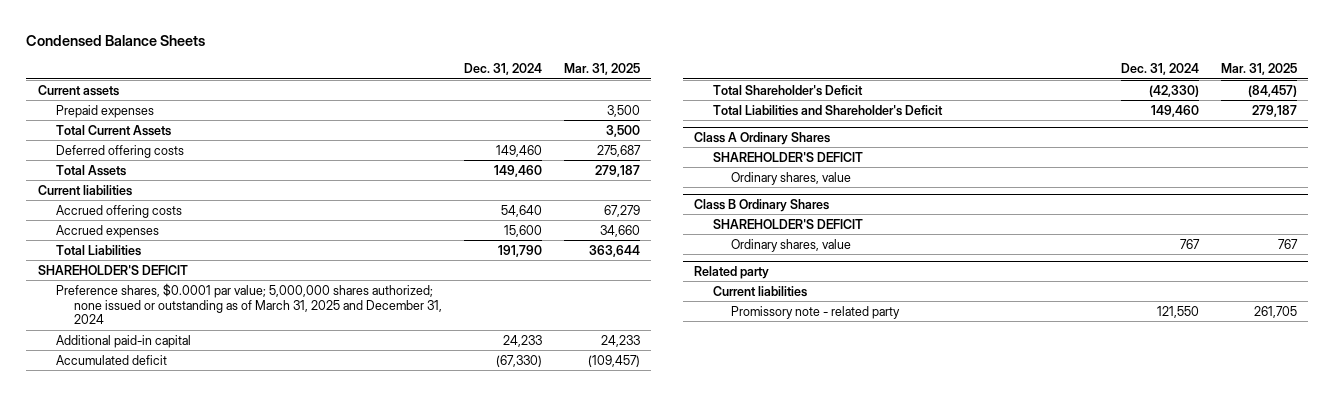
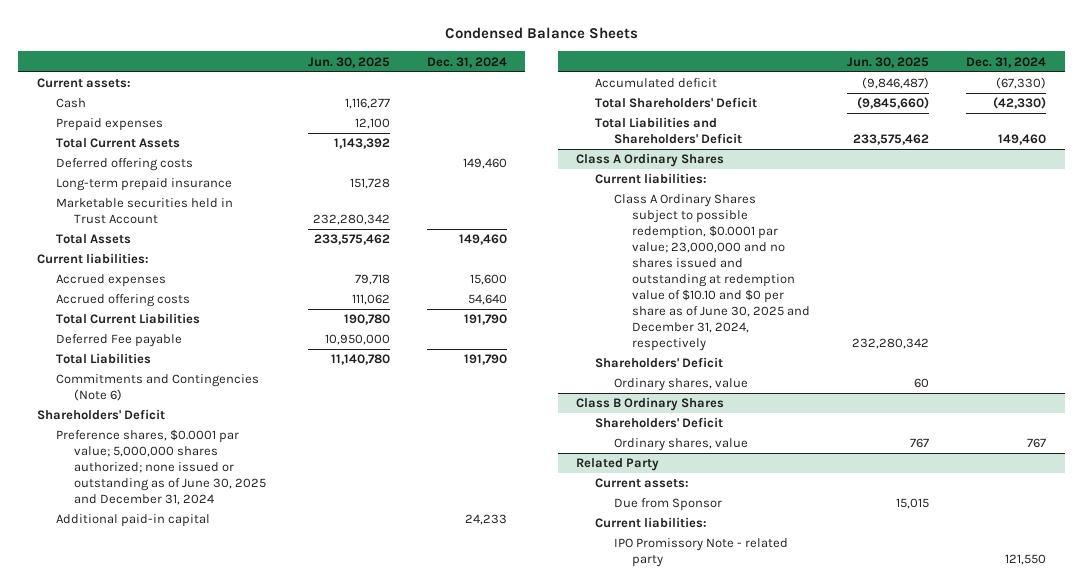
- | Dec. 31, 2024 | Mar. 31, 2025
+ | Jun. 30, 2025 | Dec. 31, 2024
- Current assets
+ Current assets:
+ Cash | 1,116,277 |
+ Long-term prepaid insurance | 151,728 |
+ Marketable securities held in Trust Account | 232,280,342 |
- Current liabilities
+ Current liabilities:
moved down: Accrued offering costs | 111,062 | 54,640
+ Total Current Liabilities | 190,780 | 191,790
+ Deferred Fee payable | 10,950,000 |
- SHAREHOLDER'S DEFICIT
- Preference shares, $0.0001 par value; 5,000,000 shares authorized; none issued or outstanding as of March 31, 2025 and December 31, 2024
+ Commitments and Contingencies (Note 6)
+ Shareholders' Deficit
+ Preference shares, $0.0001 par value; 5,000,000 shares authorized; none issued or outstanding as of June 30, 2025 and December 31, 2024
- Total Shareholder's Deficit | (42,330) | (84,457)
- Total Liabilities and Shareholder's Deficit | 149,460 | 279,187
+ Total Shareholders' Deficit | (9,845,660) | (42,330)
+ Total Liabilities and Shareholders' Deficit | 233,575,462 | 149,460
@ Class A Ordinary Shares
- SHAREHOLDER'S DEFICIT
+ Current liabilities:
+ Class A Ordinary Shares subject to possible redemption, $0.0001 par value; 23,000,000 and no shares issued and outstanding at redemption value of $10.10 and $0 per share as of June 30, 2025 and December 31, 2024, respectively | 232,280,342 |
+ Shareholders' Deficit
@ Class B Ordinary Shares
- SHAREHOLDER'S DEFICIT
+ Shareholders' Deficit
- Related party
- Current liabilities
- Promissory note - related party | 121,550 | 261,705
+ Related Party
+ Current assets:
+ Due from Sponsor | 15,015 |
+ Current liabilities:
+ IPO Promissory Note - related party | | 121,550

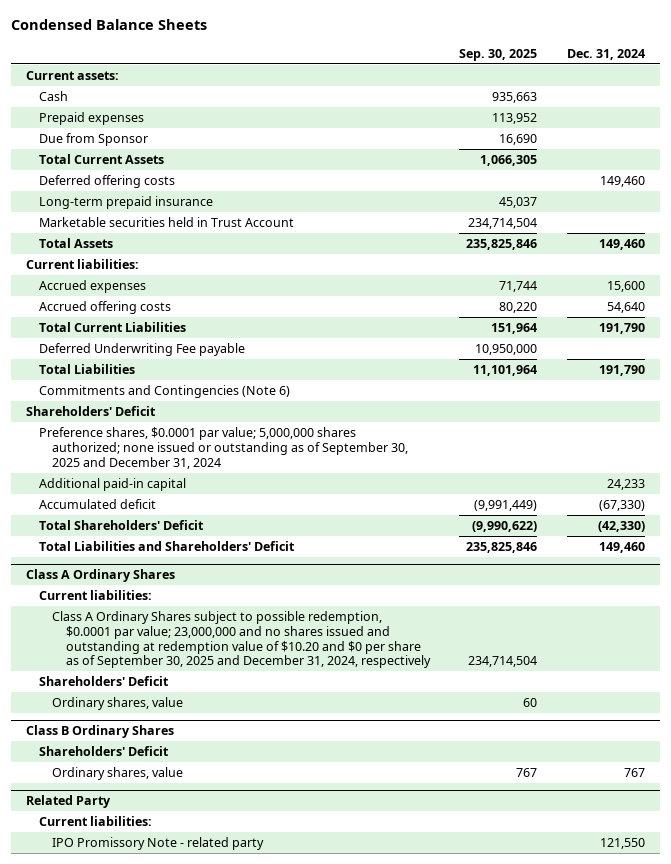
- | Jun. 30, 2025 | Dec. 31, 2024
+ | Sep. 30, 2025 | Dec. 31, 2024
+ Due from Sponsor | 16,690 |
- Deferred Fee payable | 10,950,000 |
+ Deferred Underwriting Fee payable | 10,950,000 |
- Preference shares, $0.0001 par value; 5,000,000 shares authorized; none issued or outstanding as of June 30, 2025 and December 31, 2024
+ Preference shares, $0.0001 par value; 5,000,000 shares authorized; none issued or outstanding as of September 30, 2025 and December 31, 2024
@ Class A Ordinary Shares
- Class A Ordinary Shares subject to possible redemption, $0.0001 par value; 23,000,000 and no shares issued and outstanding at redemption value of $10.10 and $0 per share as of June 30, 2025 and December 31, 2024, respectively | 232,280,342 |
+ Class A Ordinary Shares subject to possible redemption, $0.0001 par value; 23,000,000 and no shares issued and outstanding at redemption value of $10.20 and $0 per share as of September 30, 2025 and December 31, 2024, respectively | 234,714,504 |
@ Related Party
- Current assets:
- Due from Sponsor | 15,015 |

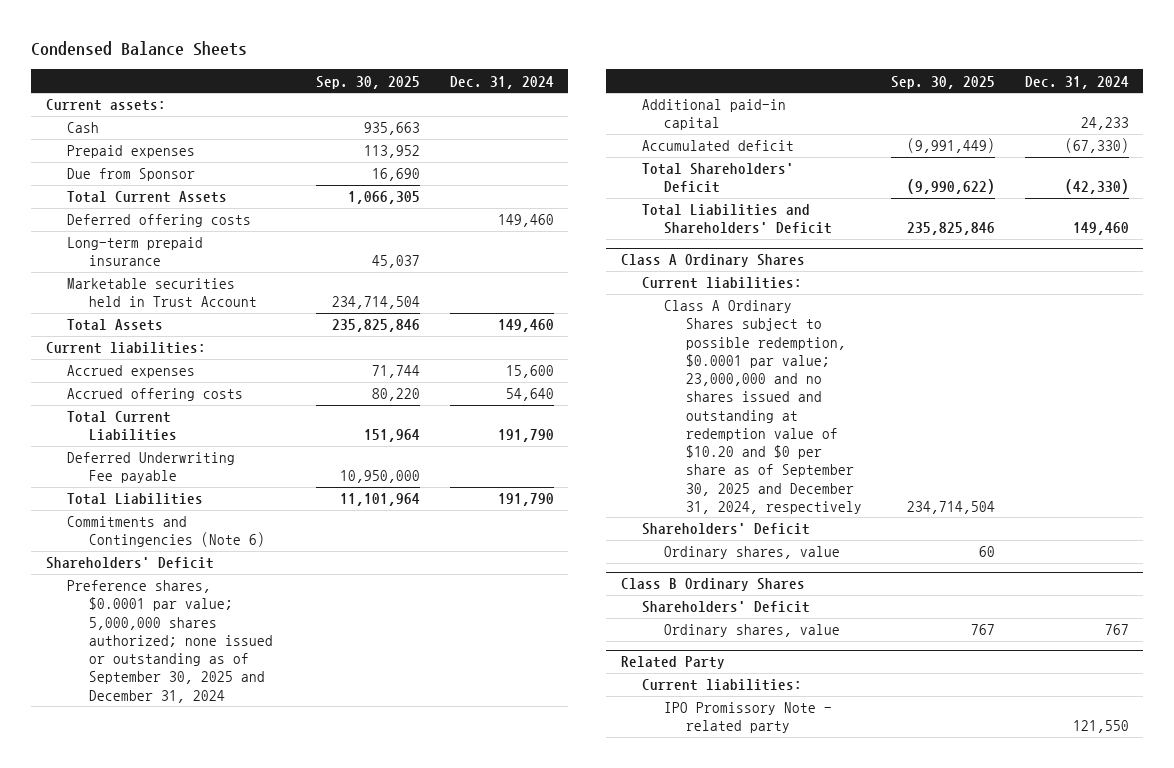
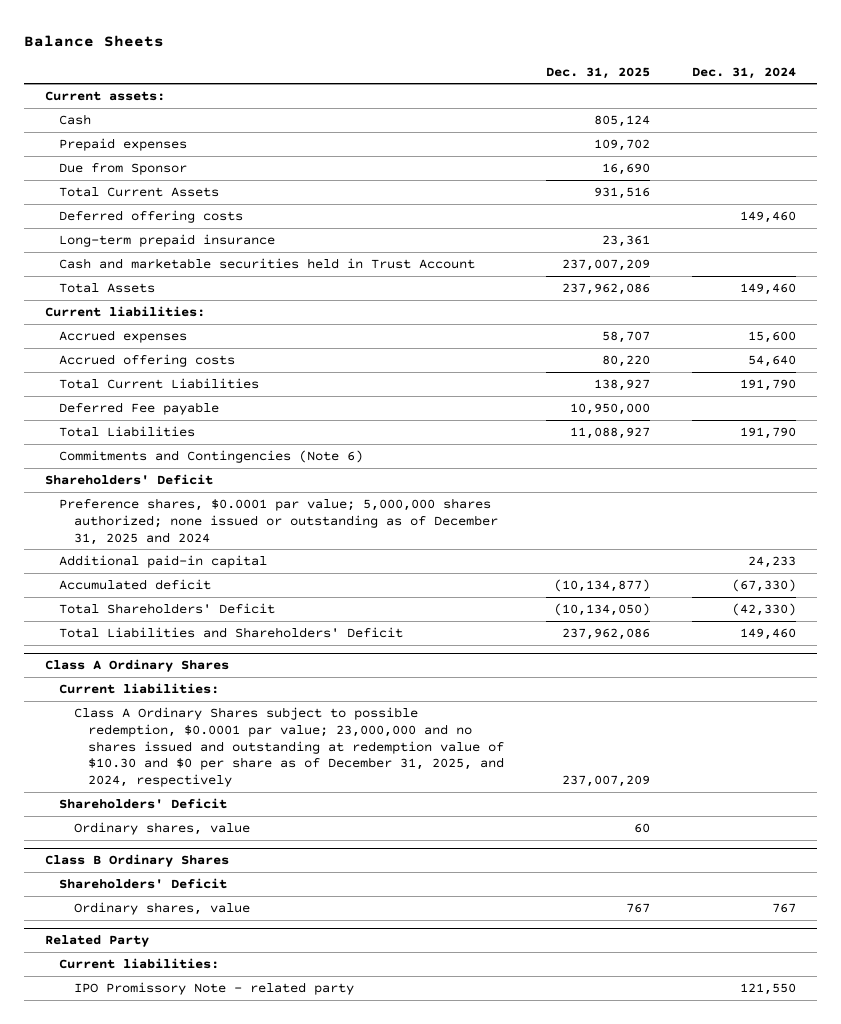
- Condensed Balance Sheets
+ Balance Sheets
- | Sep. 30, 2025 | Dec. 31, 2024
+ | Dec. 31, 2025 | Dec. 31, 2024
- Marketable securities held in Trust Account | 234,714,504 |
+ Cash and marketable securities held in Trust Account | 237,007,209 |
- Deferred Underwriting Fee payable | 10,950,000 |
+ Deferred Fee payable | 10,950,000 |
- Preference shares, $0.0001 par value; 5,000,000 shares authorized; none issued or outstanding as of September 30, 2025 and December 31, 2024
+ Preference shares, $0.0001 par value; 5,000,000 shares authorized; none issued or outstanding as of December 31, 2025 and 2024
@ Class A Ordinary Shares
- Class A Ordinary Shares subject to possible redemption, $0.0001 par value; 23,000,000 and no shares issued and outstanding at redemption value of $10.20 and $0 per share as of September 30, 2025 and December 31, 2024, respectively | 234,714,504 |
+ Class A Ordinary Shares subject to possible redemption, $0.0001 par value; 23,000,000 and no shares issued and outstanding at redemption value of $10.30 and $0 per share as of December 31, 2025, and 2024, respectively | 237,007,209 |

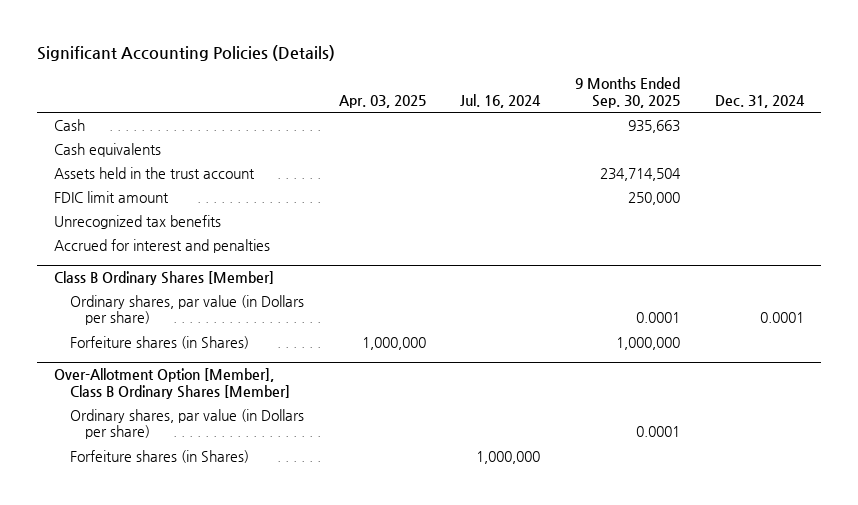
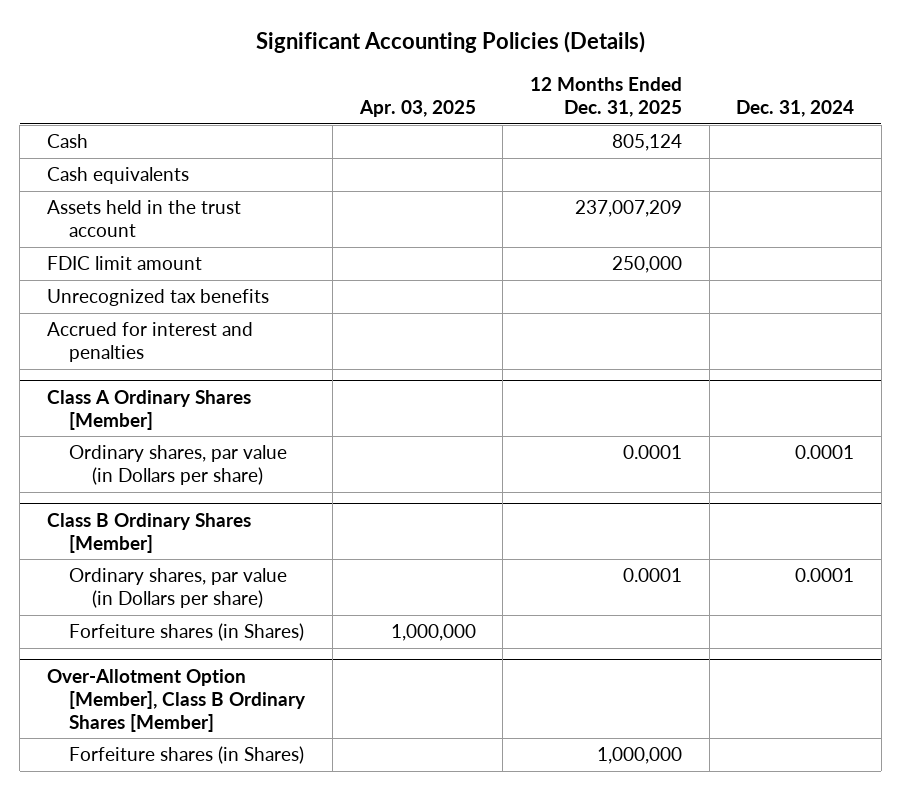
- | Apr. 03, 2025 | Jul. 16, 2024 | 9 Months Ended Sep. 30, 2025 | Dec. 31, 2024
+ | Apr. 03, 2025 | 12 Months Ended Dec. 31, 2025 | Dec. 31, 2024
+ Class A Ordinary Shares [Member]
+ Ordinary shares, par value (in Dollars per share) | | 0.0001 | 0.0001
@ Over-Allotment Option [Member], Class B Ordinary Shares [Member]
- Ordinary shares, par value (in Dollars per share) | | | 0.0001 |

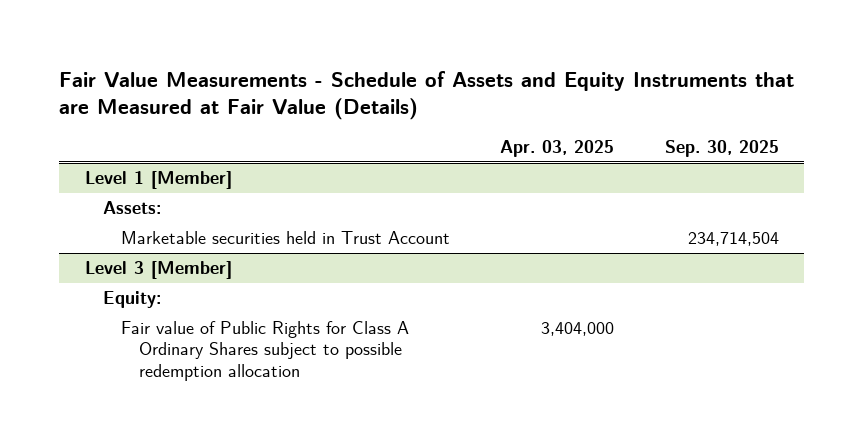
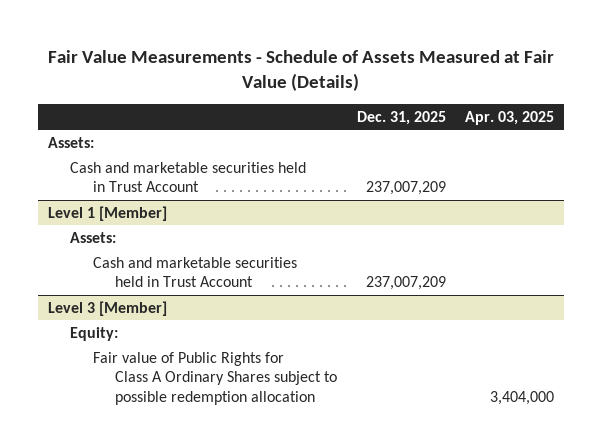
- Fair Value Measurements - Schedule of Assets and Equity Instruments that are Measured at Fair Value (Details)
+ Fair Value Measurements - Schedule of Assets Measured at Fair Value (Details)
- | Apr. 03, 2025 | Sep. 30, 2025
+ | Dec. 31, 2025 | Apr. 03, 2025
+ Assets:
+ Cash and marketable securities held in Trust Account | 237,007,209 |
@ Level 1 [Member]
- Marketable securities held in Trust Account | | 234,714,504
+ Cash and marketable securities held in Trust Account | 237,007,209 |

